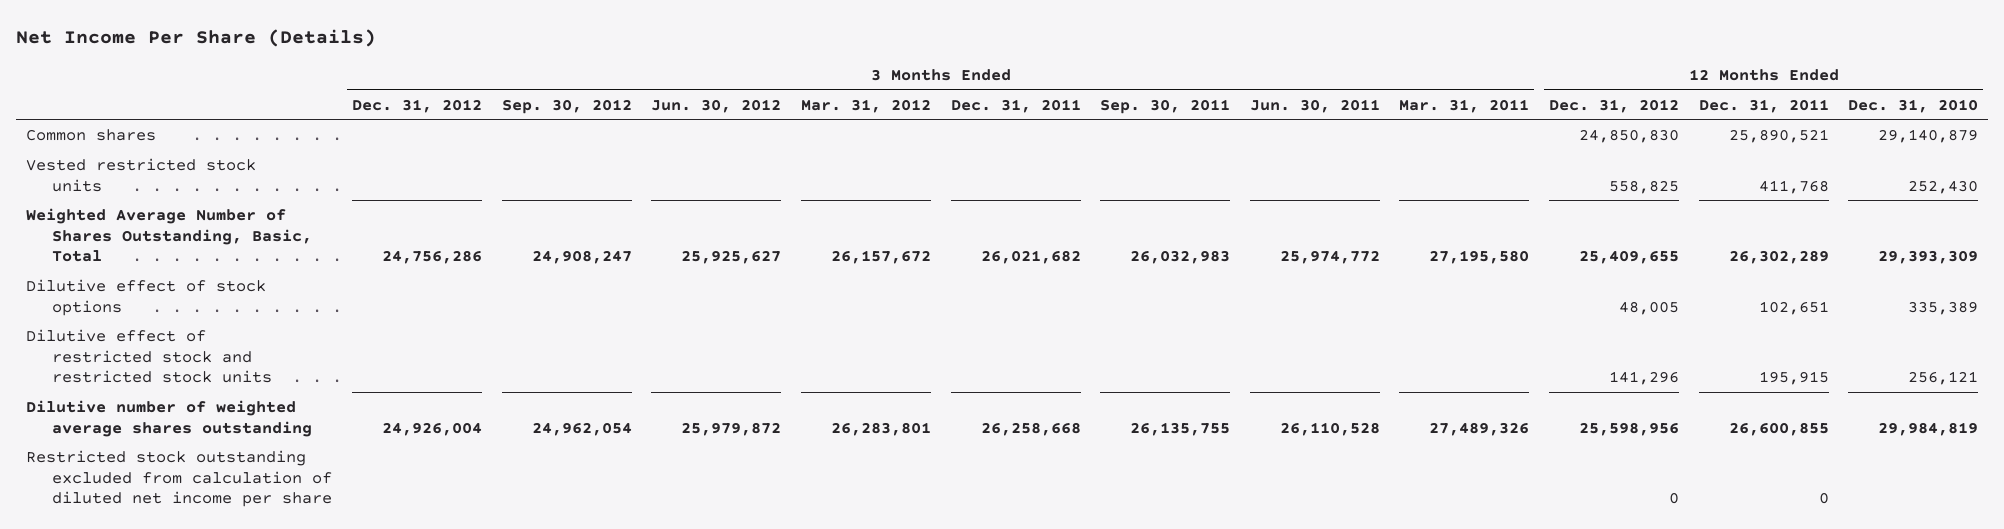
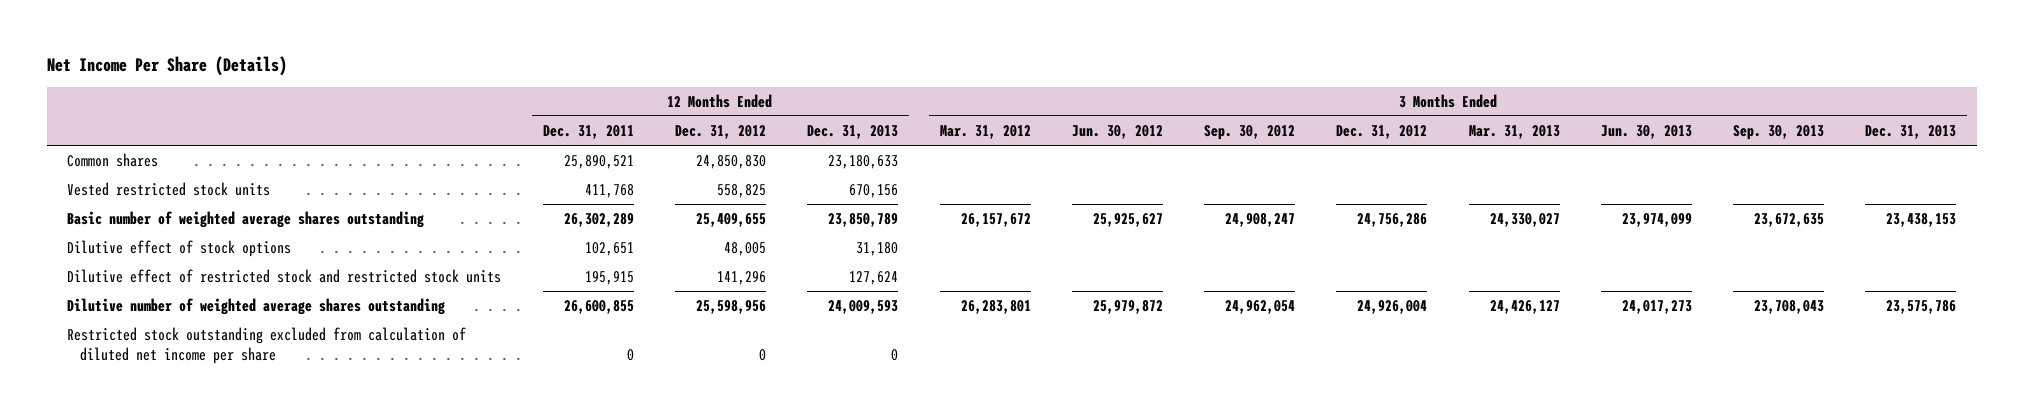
- | 3 Months Ended Dec. 31, 2012 | 3 Months Ended Sep. 30, 2012 | 3 Months Ended Jun. 30, 2012 | 3 Months Ended Mar. 31, 2012 | 3 Months Ended Dec. 31, 2011 | 3 Months Ended Sep. 30, 2011 | 3 Months Ended Jun. 30, 2011 | 3 Months Ended Mar. 31, 2011 | 12 Months Ended Dec. 31, 2012 | 12 Months Ended Dec. 31, 2011 | 12 Months Ended Dec. 31, 2010
+ | 12 Months Ended Dec. 31, 2011 | 12 Months Ended Dec. 31, 2012 | 12 Months Ended Dec. 31, 2013 | 3 Months Ended Mar. 31, 2012 | 3 Months Ended Jun. 30, 2012 | 3 Months Ended Sep. 30, 2012 | 3 Months Ended Dec. 31, 2012 | 3 Months Ended Mar. 31, 2013 | 3 Months Ended Jun. 30, 2013 | 3 Months Ended Sep. 30, 2013 | 3 Months Ended Dec. 31, 2013
- Weighted Average Number of Shares Outstanding, Basic, Total | 24,756,286 | 24,908,247 | 25,925,627 | 26,157,672 | 26,021,682 | 26,032,983 | 25,974,772 | 27,195,580 | 25,409,655 | 26,302,289 | 29,393,309
+ Basic number of weighted average shares outstanding | 26,302,289 | 25,409,655 | 23,850,789 | 26,157,672 | 25,925,627 | 24,908,247 | 24,756,286 | 24,330,027 | 23,974,099 | 23,672,635 | 23,438,153

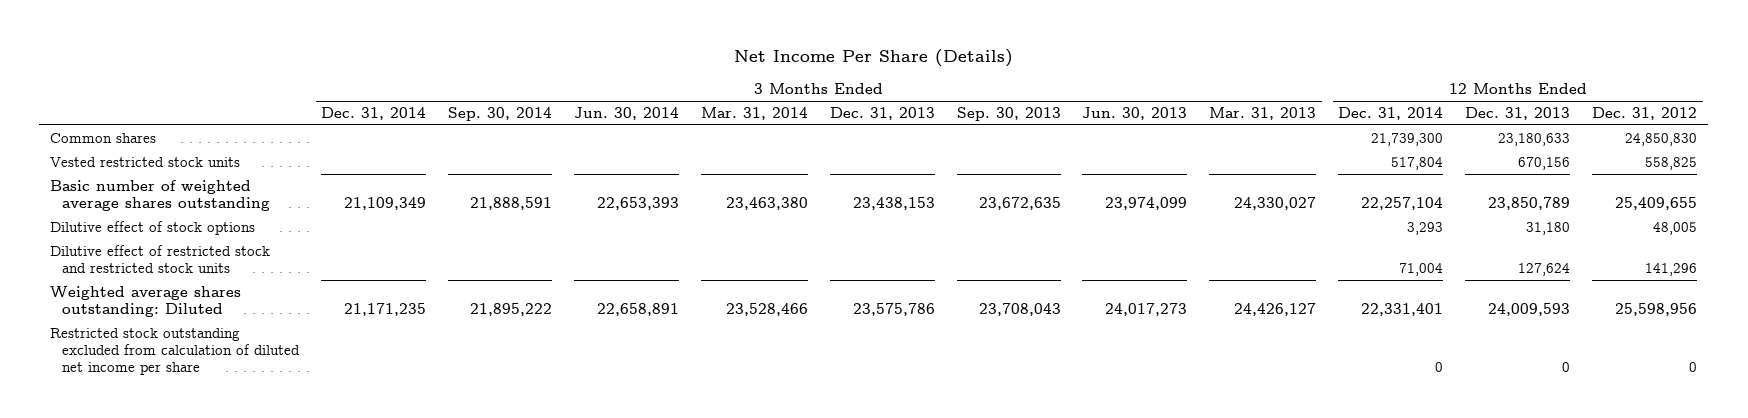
- | 12 Months Ended Dec. 31, 2011 | 12 Months Ended Dec. 31, 2012 | 12 Months Ended Dec. 31, 2013 | 3 Months Ended Mar. 31, 2012 | 3 Months Ended Jun. 30, 2012 | 3 Months Ended Sep. 30, 2012 | 3 Months Ended Dec. 31, 2012 | 3 Months Ended Mar. 31, 2013 | 3 Months Ended Jun. 30, 2013 | 3 Months Ended Sep. 30, 2013 | 3 Months Ended Dec. 31, 2013
+ | 3 Months Ended Dec. 31, 2014 | 3 Months Ended Sep. 30, 2014 | 3 Months Ended Jun. 30, 2014 | 3 Months Ended Mar. 31, 2014 | 3 Months Ended Dec. 31, 2013 | 3 Months Ended Sep. 30, 2013 | 3 Months Ended Jun. 30, 2013 | 3 Months Ended Mar. 31, 2013 | 12 Months Ended Dec. 31, 2014 | 12 Months Ended Dec. 31, 2013 | 12 Months Ended Dec. 31, 2012
- Dilutive number of weighted average shares outstanding | 26,600,855 | 25,598,956 | 24,009,593 | 26,283,801 | 25,979,872 | 24,962,054 | 24,926,004 | 24,426,127 | 24,017,273 | 23,708,043 | 23,575,786
+ Weighted average shares outstanding: Diluted | 21,171,235 | 21,895,222 | 22,658,891 | 23,528,466 | 23,575,786 | 23,708,043 | 24,017,273 | 24,426,127 | 22,331,401 | 24,009,593 | 25,598,956

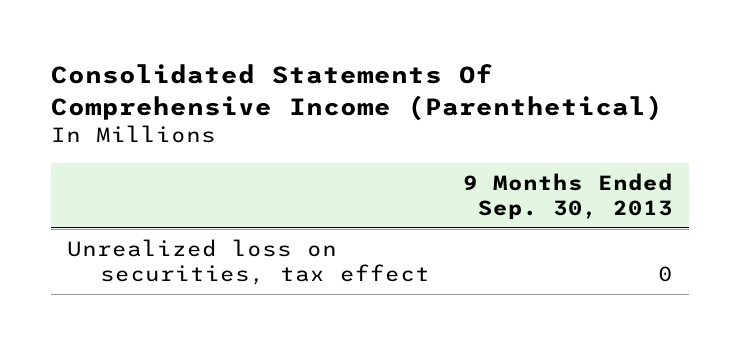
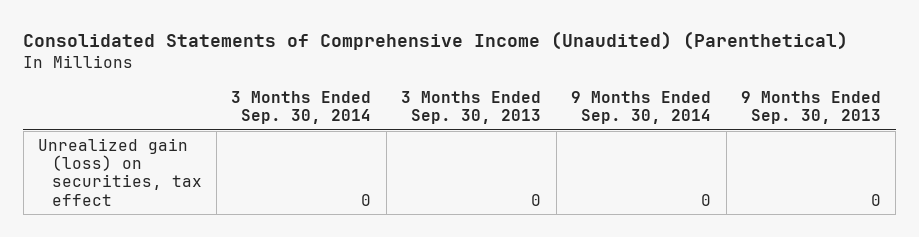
- Consolidated Statements Of Comprehensive Income (Parenthetical)
+ Consolidated Statements of Comprehensive Income (Unaudited) (Parenthetical)
- | 9 Months Ended Sep. 30, 2013
+ | 3 Months Ended Sep. 30, 2014 | 3 Months Ended Sep. 30, 2013 | 9 Months Ended Sep. 30, 2014 | 9 Months Ended Sep. 30, 2013
- Unrealized loss on securities, tax effect | 0
+ Unrealized gain (loss) on securities, tax effect | 0 | 0 | 0 | 0

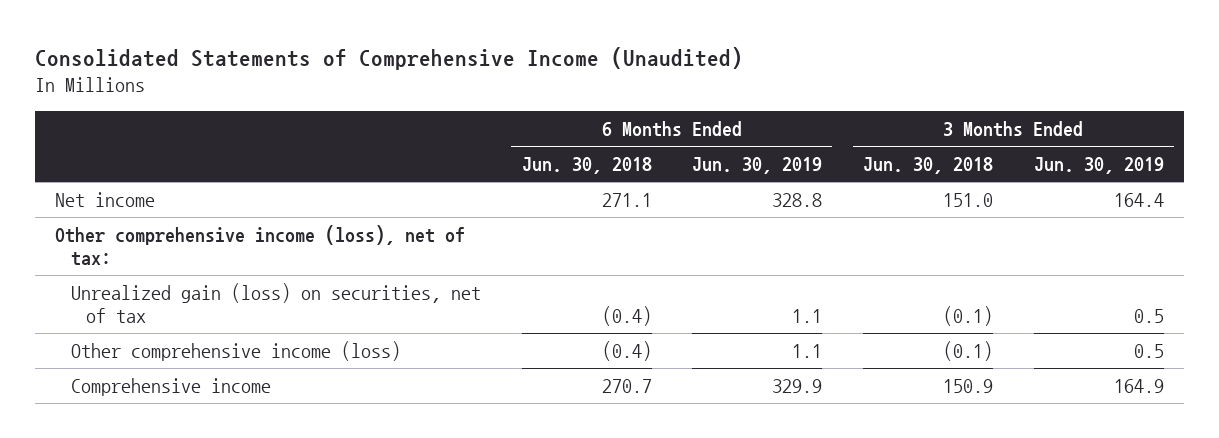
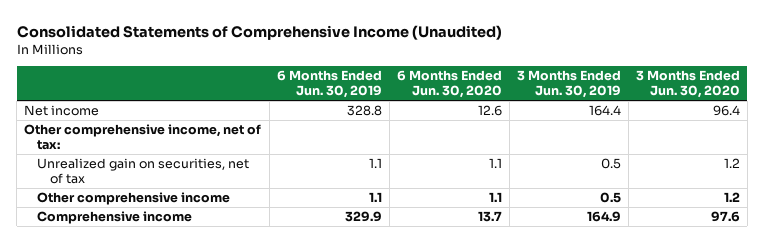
- | 6 Months Ended Jun. 30, 2018 | 6 Months Ended Jun. 30, 2019 | 3 Months Ended Jun. 30, 2018 | 3 Months Ended Jun. 30, 2019
+ | 6 Months Ended Jun. 30, 2019 | 6 Months Ended Jun. 30, 2020 | 3 Months Ended Jun. 30, 2019 | 3 Months Ended Jun. 30, 2020
- Other comprehensive income (loss), net of tax:
- Unrealized gain (loss) on securities, net of tax | (0.4) | 1.1 | (0.1) | 0.5
- Other comprehensive income (loss) | (0.4) | 1.1 | (0.1) | 0.5
+ Other comprehensive income, net of tax:
+ Unrealized gain on securities, net of tax | 1.1 | 1.1 | 0.5 | 1.2
+ Other comprehensive income | 1.1 | 1.1 | 0.5 | 1.2

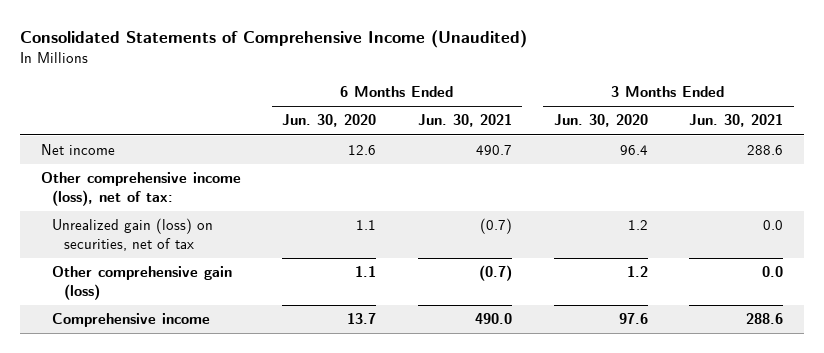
- | 6 Months Ended Jun. 30, 2019 | 6 Months Ended Jun. 30, 2020 | 3 Months Ended Jun. 30, 2019 | 3 Months Ended Jun. 30, 2020
+ | 6 Months Ended Jun. 30, 2020 | 6 Months Ended Jun. 30, 2021 | 3 Months Ended Jun. 30, 2020 | 3 Months Ended Jun. 30, 2021
- Other comprehensive income, net of tax:
- Unrealized gain on securities, net of tax | 1.1 | 1.1 | 0.5 | 1.2
- Other comprehensive income | 1.1 | 1.1 | 0.5 | 1.2
+ Other comprehensive income (loss), net of tax:
+ Unrealized gain (loss) on securities, net of tax | 1.1 | (0.7) | 1.2 | 0.0
+ Other comprehensive gain (loss) | 1.1 | (0.7) | 1.2 | 0.0

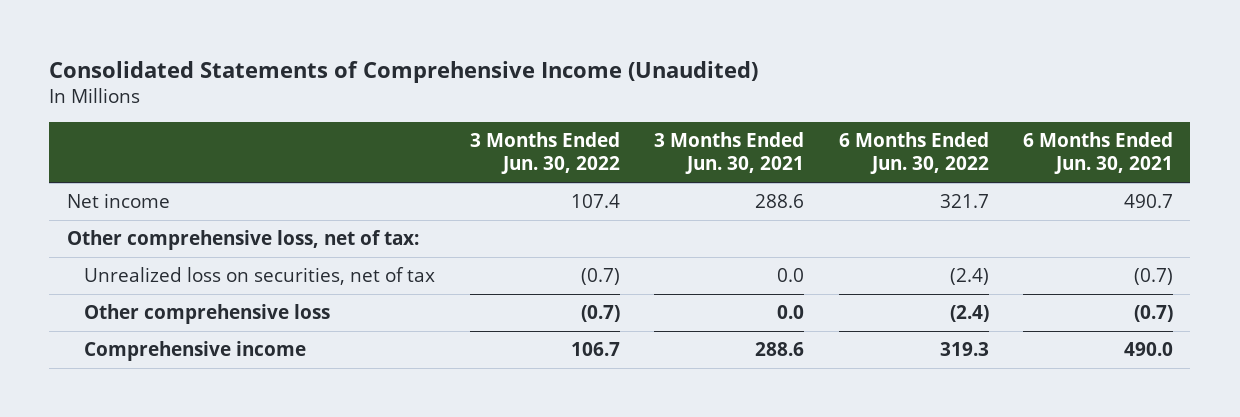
- | 6 Months Ended Jun. 30, 2020 | 6 Months Ended Jun. 30, 2021 | 3 Months Ended Jun. 30, 2020 | 3 Months Ended Jun. 30, 2021
+ | 3 Months Ended Jun. 30, 2022 | 3 Months Ended Jun. 30, 2021 | 6 Months Ended Jun. 30, 2022 | 6 Months Ended Jun. 30, 2021
- Other comprehensive income (loss), net of tax:
- Unrealized gain (loss) on securities, net of tax | 1.1 | (0.7) | 1.2 | 0.0
- Other comprehensive gain (loss) | 1.1 | (0.7) | 1.2 | 0.0
+ Other comprehensive loss, net of tax:
+ Unrealized loss on securities, net of tax | (0.7) | 0.0 | (2.4) | (0.7)
+ Other comprehensive loss | (0.7) | 0.0 | (2.4) | (0.7)

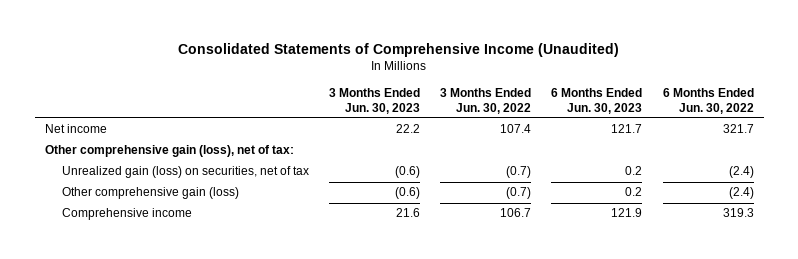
- | 3 Months Ended Jun. 30, 2022 | 3 Months Ended Jun. 30, 2021 | 6 Months Ended Jun. 30, 2022 | 6 Months Ended Jun. 30, 2021
+ | 3 Months Ended Jun. 30, 2023 | 3 Months Ended Jun. 30, 2022 | 6 Months Ended Jun. 30, 2023 | 6 Months Ended Jun. 30, 2022
- Other comprehensive loss, net of tax:
- Unrealized loss on securities, net of tax | (0.7) | 0.0 | (2.4) | (0.7)
- Other comprehensive loss | (0.7) | 0.0 | (2.4) | (0.7)
+ Other comprehensive gain (loss), net of tax:
+ Unrealized gain (loss) on securities, net of tax | (0.6) | (0.7) | 0.2 | (2.4)
+ Other comprehensive gain (loss) | (0.6) | (0.7) | 0.2 | (2.4)

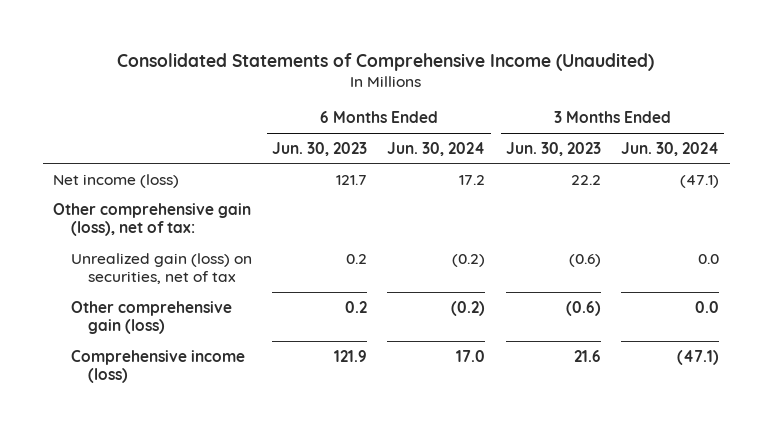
- | 3 Months Ended Jun. 30, 2023 | 3 Months Ended Jun. 30, 2022 | 6 Months Ended Jun. 30, 2023 | 6 Months Ended Jun. 30, 2022
+ | 6 Months Ended Jun. 30, 2023 | 6 Months Ended Jun. 30, 2024 | 3 Months Ended Jun. 30, 2023 | 3 Months Ended Jun. 30, 2024
- Net income | 22.2 | 107.4 | 121.7 | 321.7
+ Net income (loss) | 121.7 | 17.2 | 22.2 | (47.1)
- Comprehensive income | 21.6 | 106.7 | 121.9 | 319.3
+ Comprehensive income (loss) | 121.9 | 17.0 | 21.6 | (47.1)

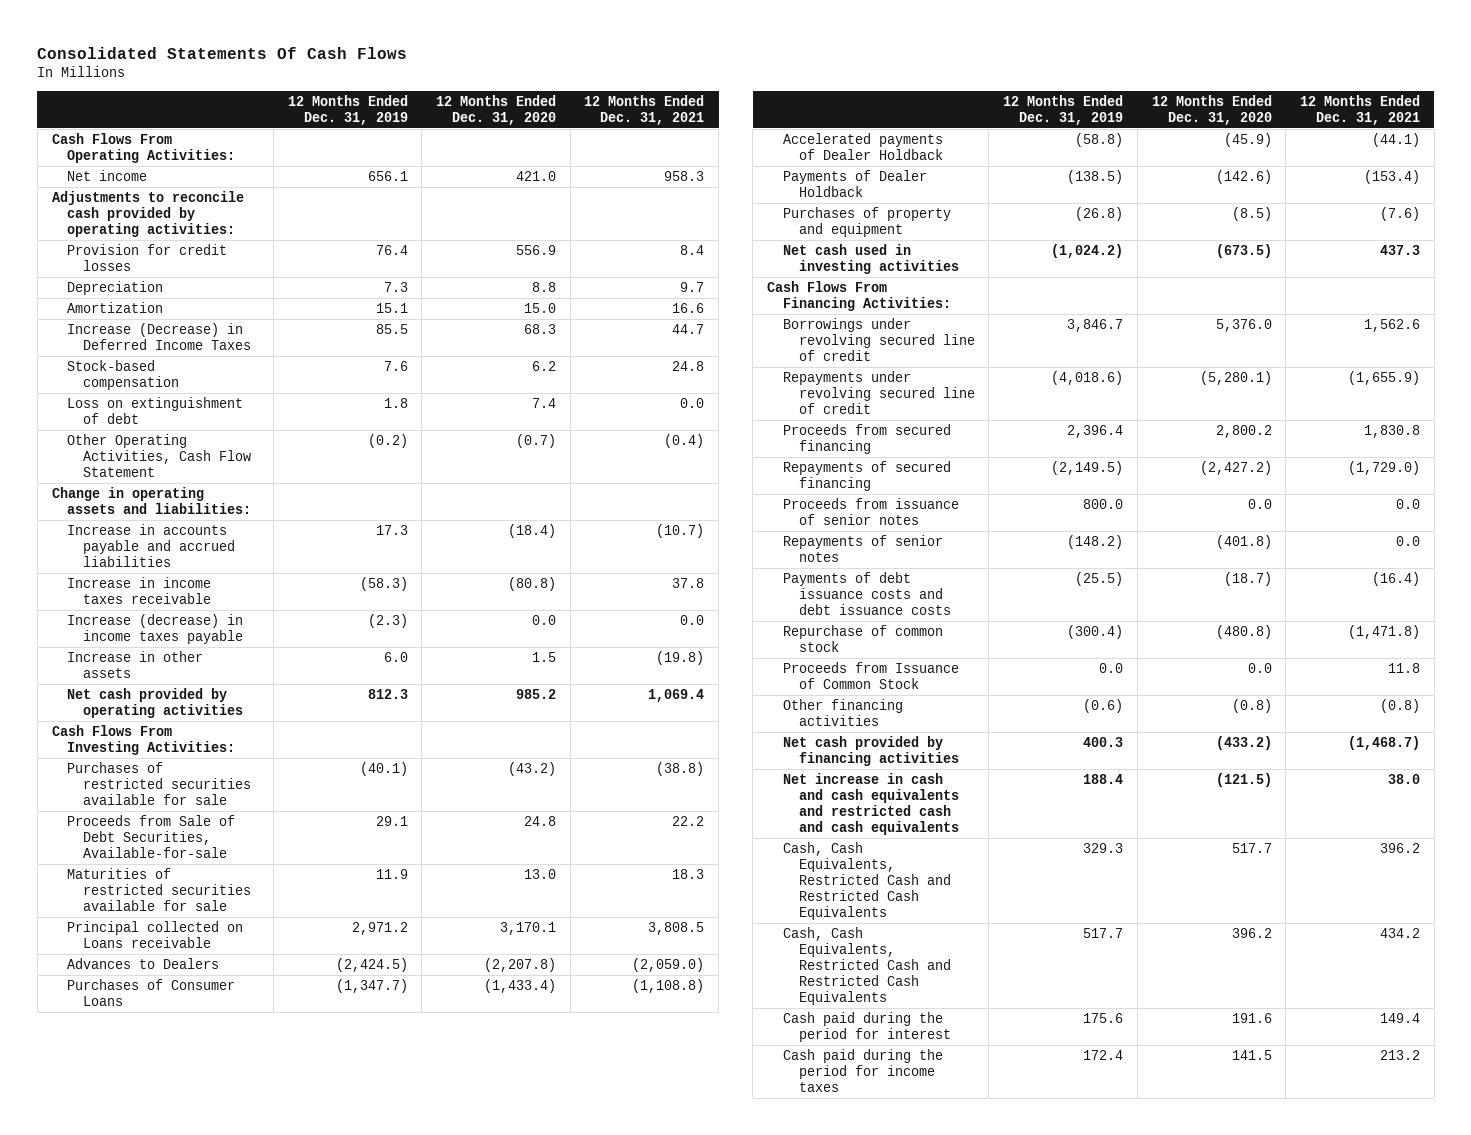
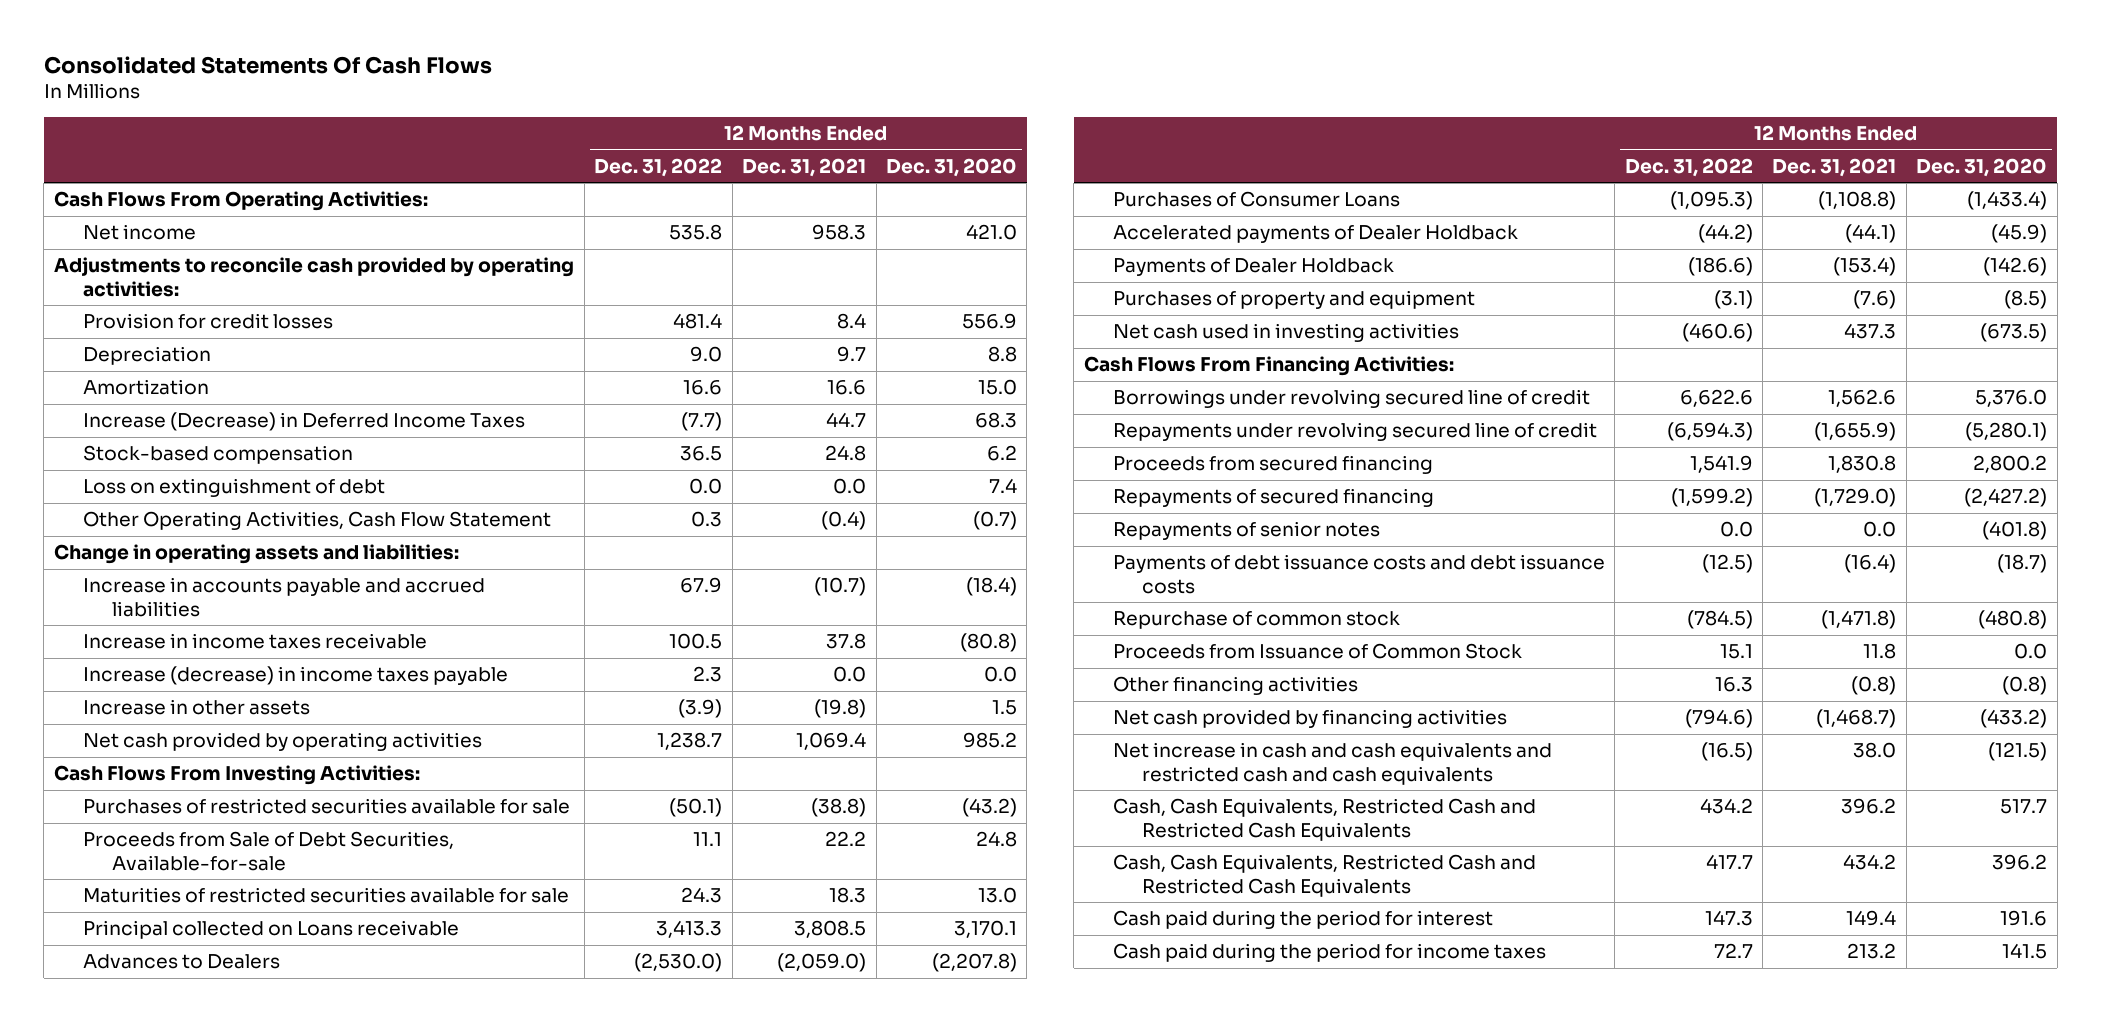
- | 12 Months Ended Dec. 31, 2019 | 12 Months Ended Dec. 31, 2020 | 12 Months Ended Dec. 31, 2021
+ | 12 Months Ended Dec. 31, 2022 | 12 Months Ended Dec. 31, 2021 | 12 Months Ended Dec. 31, 2020
- Proceeds from issuance of senior notes | 800.0 | 0.0 | 0.0

